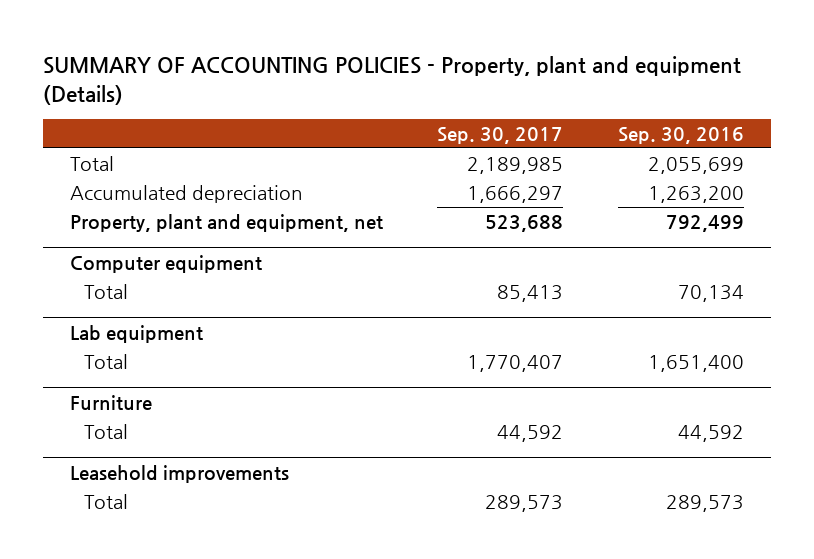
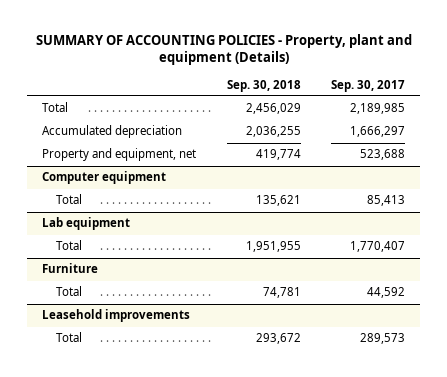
- | Sep. 30, 2017 | Sep. 30, 2016
+ | Sep. 30, 2018 | Sep. 30, 2017
- Property, plant and equipment, net | 523,688 | 792,499
+ Property and equipment, net | 419,774 | 523,688

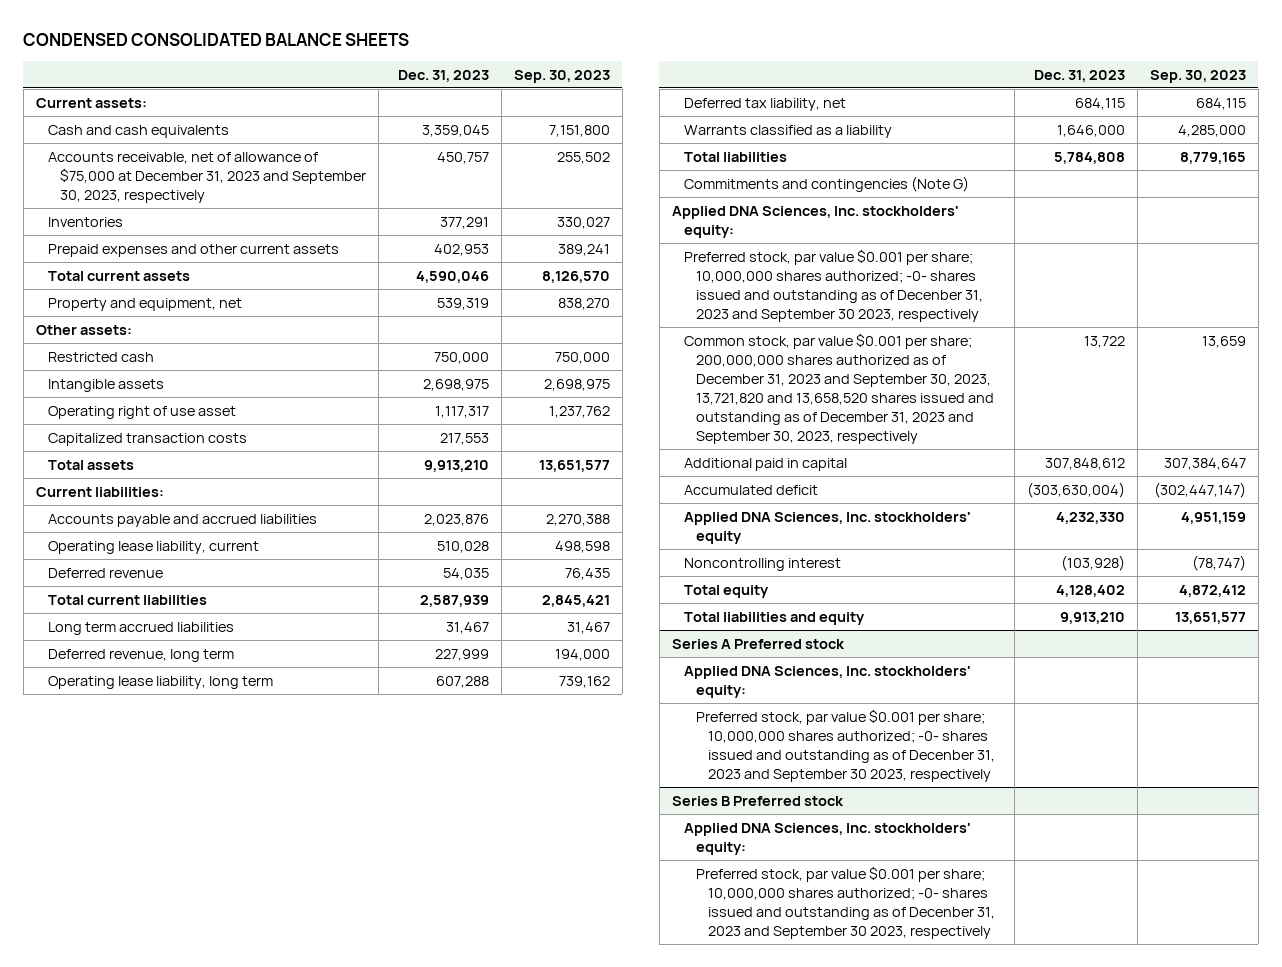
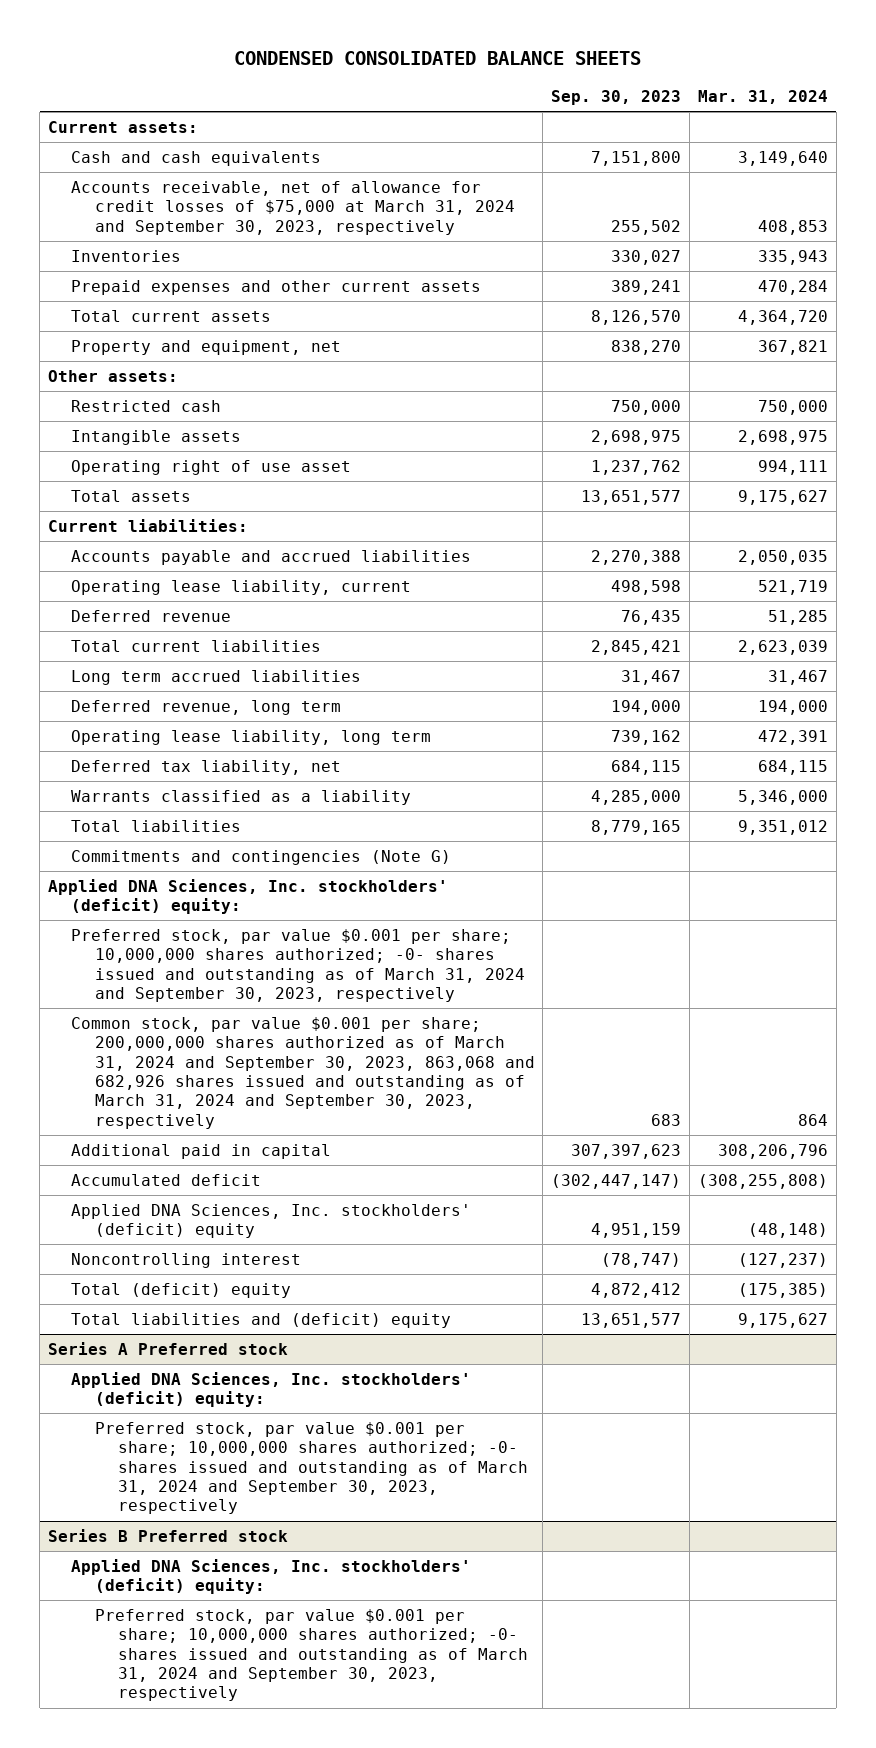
- | Dec. 31, 2023 | Sep. 30, 2023
+ | Sep. 30, 2023 | Mar. 31, 2024
- Accounts receivable, net of allowance of $75,000 at December 31, 2023 and September 30, 2023, respectively | 450,757 | 255,502
+ Accounts receivable, net of allowance for credit losses of $75,000 at March 31, 2024 and September 30, 2023, respectively | 255,502 | 408,853
- Capitalized transaction costs | 217,553 |
- Applied DNA Sciences, Inc. stockholders' equity:
- Preferred stock, par value $0.001 per share; 10,000,000 shares authorized; -0- shares issued and outstanding as of Decenber 31, 2023 and September 30 2023, respectively
- Common stock, par value $0.001 per share; 200,000,000 shares authorized as of December 31, 2023 and September 30, 2023, 13,721,820 and 13,658,520 shares issued and outstanding as of December 31, 2023 and September 30, 2023, respectively | 13,722 | 13,659
- Additional paid in capital | 307,848,612 | 307,384,647
+ Applied DNA Sciences, Inc. stockholders' (deficit) equity:
+ Preferred stock, par value $0.001 per share; 10,000,000 shares authorized; -0- shares issued and outstanding as of March 31, 2024 and September 30, 2023, respectively
+ Common stock, par value $0.001 per share; 200,000,000 shares authorized as of March 31, 2024 and September 30, 2023, 863,068 and 682,926 shares issued and outstanding as of March 31, 2024 and September 30, 2023, respectively | 683 | 864
+ Additional paid in capital | 307,397,623 | 308,206,796
- Applied DNA Sciences, Inc. stockholders' equity | 4,232,330 | 4,951,159
+ Applied DNA Sciences, Inc. stockholders' (deficit) equity | 4,951,159 | (48,148)
- Total equity | 4,128,402 | 4,872,412
- Total liabilities and equity | 9,913,210 | 13,651,577
+ Total (deficit) equity | 4,872,412 | (175,385)
+ Total liabilities and (deficit) equity | 13,651,577 | 9,175,627
@ Series A Preferred stock
- Applied DNA Sciences, Inc. stockholders' equity:
- Preferred stock, par value $0.001 per share; 10,000,000 shares authorized; -0- shares issued and outstanding as of Decenber 31, 2023 and September 30 2023, respectively
+ Applied DNA Sciences, Inc. stockholders' (deficit) equity:
+ Preferred stock, par value $0.001 per share; 10,000,000 shares authorized; -0- shares issued and outstanding as of March 31, 2024 and September 30, 2023, respectively
@ Series B Preferred stock
- Applied DNA Sciences, Inc. stockholders' equity:
- Preferred stock, par value $0.001 per share; 10,000,000 shares authorized; -0- shares issued and outstanding as of Decenber 31, 2023 and September 30 2023, respectively
+ Applied DNA Sciences, Inc. stockholders' (deficit) equity:
+ Preferred stock, par value $0.001 per share; 10,000,000 shares authorized; -0- shares issued and outstanding as of March 31, 2024 and September 30, 2023, respectively

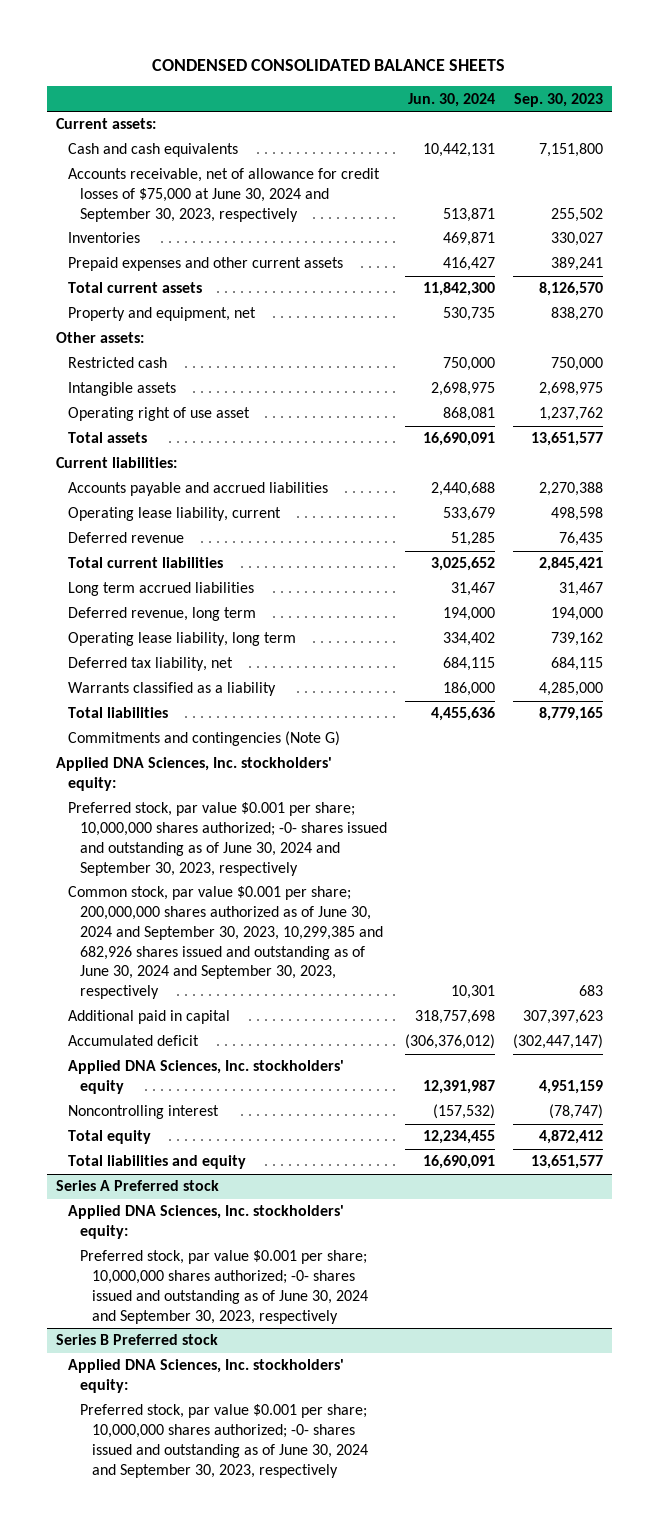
- | Sep. 30, 2023 | Mar. 31, 2024
+ | Jun. 30, 2024 | Sep. 30, 2023
- Accounts receivable, net of allowance for credit losses of $75,000 at March 31, 2024 and September 30, 2023, respectively | 255,502 | 408,853
+ Accounts receivable, net of allowance for credit losses of $75,000 at June 30, 2024 and September 30, 2023, respectively | 513,871 | 255,502
- Applied DNA Sciences, Inc. stockholders' (deficit) equity:
- Preferred stock, par value $0.001 per share; 10,000,000 shares authorized; -0- shares issued and outstanding as of March 31, 2024 and September 30, 2023, respectively
- Common stock, par value $0.001 per share; 200,000,000 shares authorized as of March 31, 2024 and September 30, 2023, 863,068 and 682,926 shares issued and outstanding as of March 31, 2024 and September 30, 2023, respectively | 683 | 864
+ Applied DNA Sciences, Inc. stockholders' equity:
+ Preferred stock, par value $0.001 per share; 10,000,000 shares authorized; -0- shares issued and outstanding as of June 30, 2024 and September 30, 2023, respectively
+ Common stock, par value $0.001 per share; 200,000,000 shares authorized as of June 30, 2024 and September 30, 2023, 10,299,385 and 682,926 shares issued and outstanding as of June 30, 2024 and September 30, 2023, respectively | 10,301 | 683
- Applied DNA Sciences, Inc. stockholders' (deficit) equity | 4,951,159 | (48,148)
+ Applied DNA Sciences, Inc. stockholders' equity | 12,391,987 | 4,951,159
- Total (deficit) equity | 4,872,412 | (175,385)
- Total liabilities and (deficit) equity | 13,651,577 | 9,175,627
+ Total equity | 12,234,455 | 4,872,412
+ Total liabilities and equity | 16,690,091 | 13,651,577
@ Series A Preferred stock
- Applied DNA Sciences, Inc. stockholders' (deficit) equity:
- Preferred stock, par value $0.001 per share; 10,000,000 shares authorized; -0- shares issued and outstanding as of March 31, 2024 and September 30, 2023, respectively
+ Applied DNA Sciences, Inc. stockholders' equity:
+ Preferred stock, par value $0.001 per share; 10,000,000 shares authorized; -0- shares issued and outstanding as of June 30, 2024 and September 30, 2023, respectively
@ Series B Preferred stock
- Applied DNA Sciences, Inc. stockholders' (deficit) equity:
- Preferred stock, par value $0.001 per share; 10,000,000 shares authorized; -0- shares issued and outstanding as of March 31, 2024 and September 30, 2023, respectively
+ Applied DNA Sciences, Inc. stockholders' equity:
+ Preferred stock, par value $0.001 per share; 10,000,000 shares authorized; -0- shares issued and outstanding as of June 30, 2024 and September 30, 2023, respectively

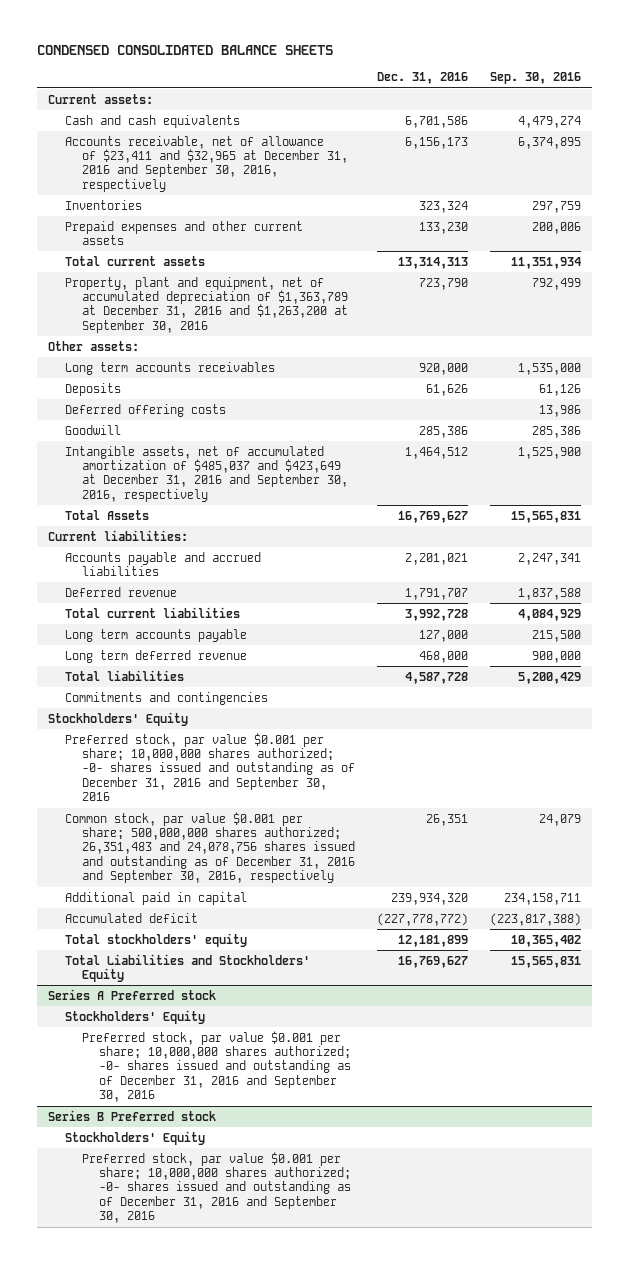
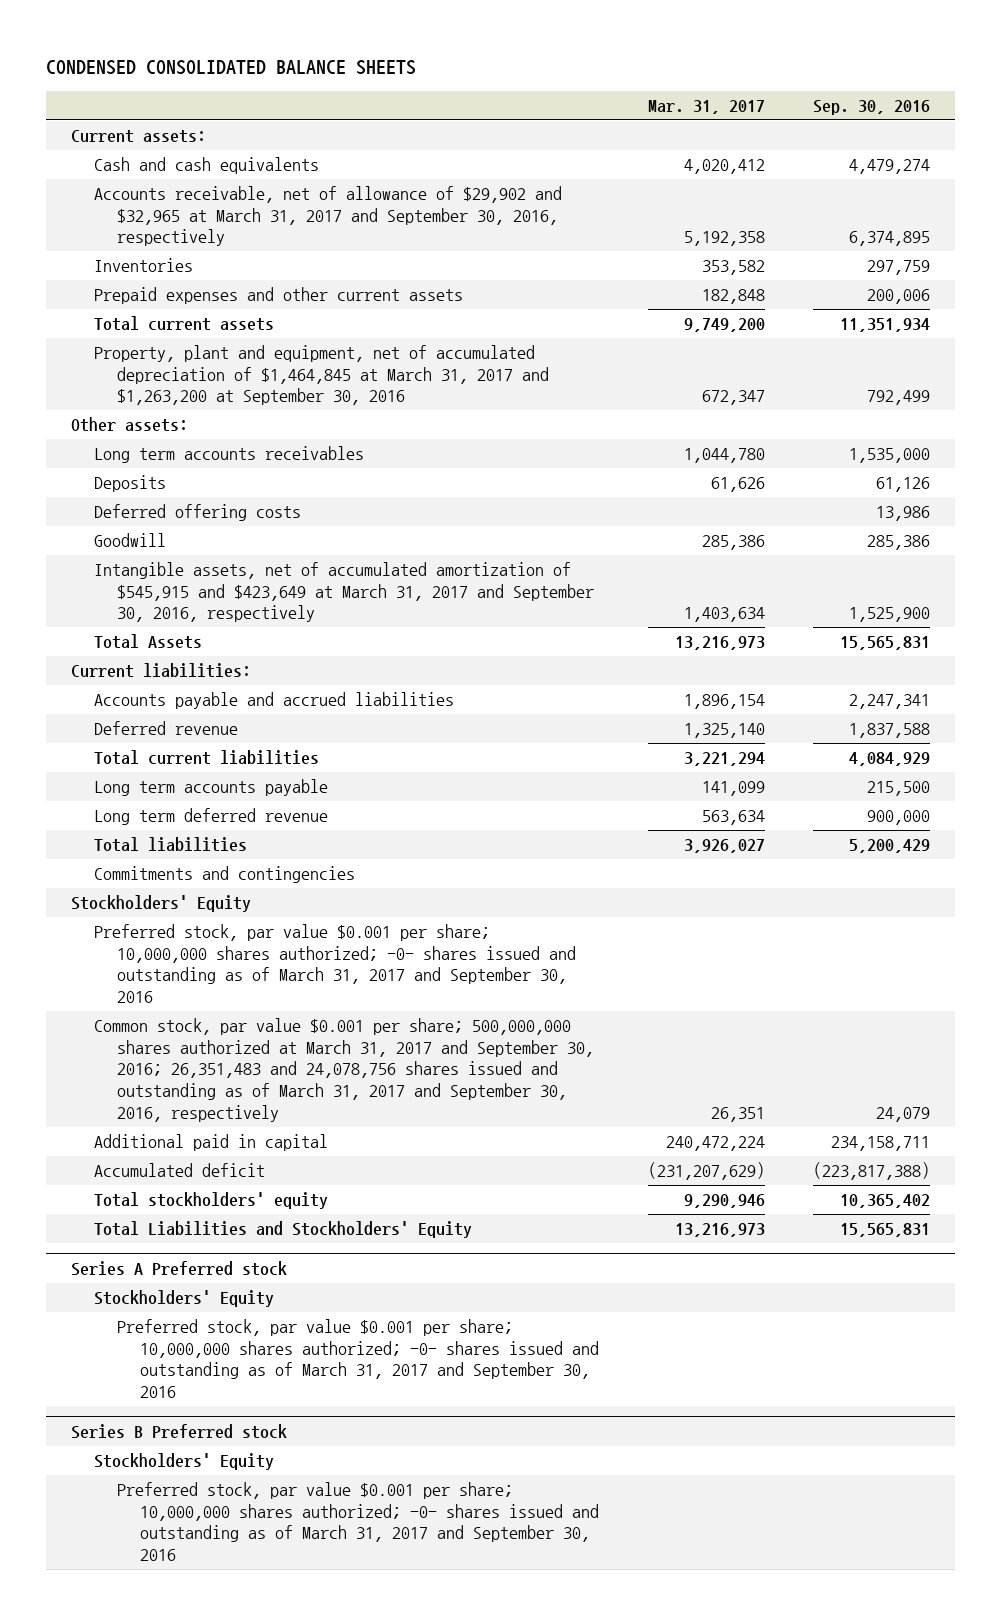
- | Dec. 31, 2016 | Sep. 30, 2016
+ | Mar. 31, 2017 | Sep. 30, 2016
- Accounts receivable, net of allowance of $23,411 and $32,965 at December 31, 2016 and September 30, 2016, respectively | 6,156,173 | 6,374,895
+ Accounts receivable, net of allowance of $29,902 and $32,965 at March 31, 2017 and September 30, 2016, respectively | 5,192,358 | 6,374,895
- Property, plant and equipment, net of accumulated depreciation of $1,363,789 at December 31, 2016 and $1,263,200 at September 30, 2016 | 723,790 | 792,499
+ Property, plant and equipment, net of accumulated depreciation of $1,464,845 at March 31, 2017 and $1,263,200 at September 30, 2016 | 672,347 | 792,499
- Intangible assets, net of accumulated amortization of $485,037 and $423,649 at December 31, 2016 and September 30, 2016, respectively | 1,464,512 | 1,525,900
+ Intangible assets, net of accumulated amortization of $545,915 and $423,649 at March 31, 2017 and September 30, 2016, respectively | 1,403,634 | 1,525,900
- Preferred stock, par value $0.001 per share; 10,000,000 shares authorized; -0- shares issued and outstanding as of December 31, 2016 and September 30, 2016
- Common stock, par value $0.001 per share; 500,000,000 shares authorized; 26,351,483 and 24,078,756 shares issued and outstanding as of December 31, 2016 and September 30, 2016, respectively | 26,351 | 24,079
+ Preferred stock, par value $0.001 per share; 10,000,000 shares authorized; -0- shares issued and outstanding as of March 31, 2017 and September 30, 2016
+ Common stock, par value $0.001 per share; 500,000,000 shares authorized at March 31, 2017 and September 30, 2016; 26,351,483 and 24,078,756 shares issued and outstanding as of March 31, 2017 and September 30, 2016, respectively | 26,351 | 24,079
@ Series A Preferred stock
- Preferred stock, par value $0.001 per share; 10,000,000 shares authorized; -0- shares issued and outstanding as of December 31, 2016 and September 30, 2016
+ Preferred stock, par value $0.001 per share; 10,000,000 shares authorized; -0- shares issued and outstanding as of March 31, 2017 and September 30, 2016
@ Series B Preferred stock
- Preferred stock, par value $0.001 per share; 10,000,000 shares authorized; -0- shares issued and outstanding as of December 31, 2016 and September 30, 2016
+ Preferred stock, par value $0.001 per share; 10,000,000 shares authorized; -0- shares issued and outstanding as of March 31, 2017 and September 30, 2016

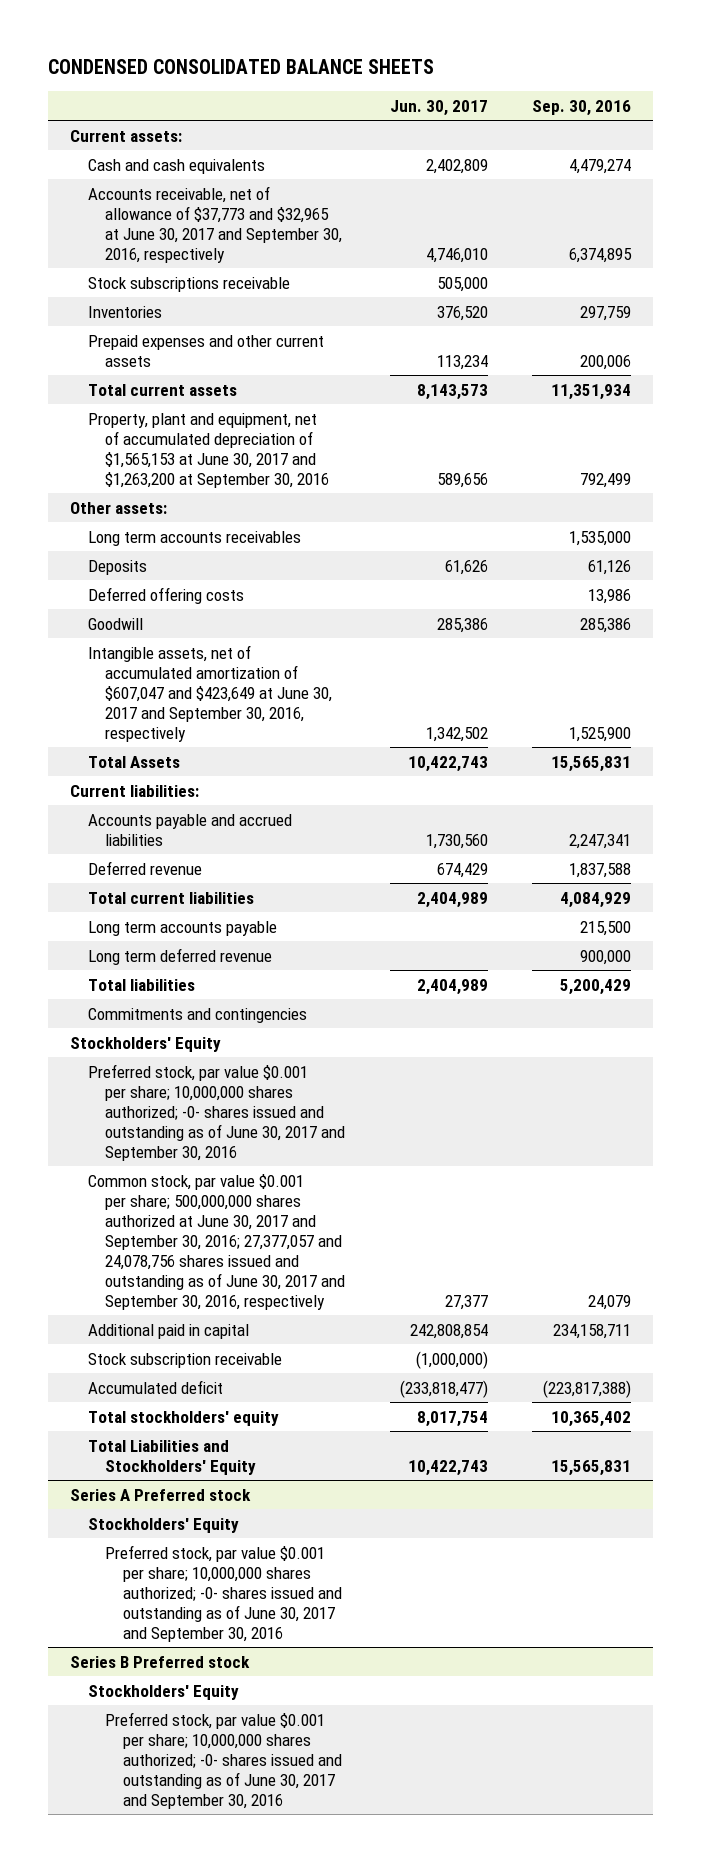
- | Mar. 31, 2017 | Sep. 30, 2016
+ | Jun. 30, 2017 | Sep. 30, 2016
- Accounts receivable, net of allowance of $29,902 and $32,965 at March 31, 2017 and September 30, 2016, respectively | 5,192,358 | 6,374,895
+ Accounts receivable, net of allowance of $37,773 and $32,965 at June 30, 2017 and September 30, 2016, respectively | 4,746,010 | 6,374,895
+ Stock subscriptions receivable | 505,000 |
- Property, plant and equipment, net of accumulated depreciation of $1,464,845 at March 31, 2017 and $1,263,200 at September 30, 2016 | 672,347 | 792,499
+ Property, plant and equipment, net of accumulated depreciation of $1,565,153 at June 30, 2017 and $1,263,200 at September 30, 2016 | 589,656 | 792,499
- Intangible assets, net of accumulated amortization of $545,915 and $423,649 at March 31, 2017 and September 30, 2016, respectively | 1,403,634 | 1,525,900
+ Intangible assets, net of accumulated amortization of $607,047 and $423,649 at June 30, 2017 and September 30, 2016, respectively | 1,342,502 | 1,525,900
- Preferred stock, par value $0.001 per share; 10,000,000 shares authorized; -0- shares issued and outstanding as of March 31, 2017 and September 30, 2016
- Common stock, par value $0.001 per share; 500,000,000 shares authorized at March 31, 2017 and September 30, 2016; 26,351,483 and 24,078,756 shares issued and outstanding as of March 31, 2017 and September 30, 2016, respectively | 26,351 | 24,079
+ Preferred stock, par value $0.001 per share; 10,000,000 shares authorized; -0- shares issued and outstanding as of June 30, 2017 and September 30, 2016
+ Common stock, par value $0.001 per share; 500,000,000 shares authorized at June 30, 2017 and September 30, 2016; 27,377,057 and 24,078,756 shares issued and outstanding as of June 30, 2017 and September 30, 2016, respectively | 27,377 | 24,079
+ Stock subscription receivable | (1,000,000) |
@ Series A Preferred stock
- Preferred stock, par value $0.001 per share; 10,000,000 shares authorized; -0- shares issued and outstanding as of March 31, 2017 and September 30, 2016
+ Preferred stock, par value $0.001 per share; 10,000,000 shares authorized; -0- shares issued and outstanding as of June 30, 2017 and September 30, 2016
@ Series B Preferred stock
- Preferred stock, par value $0.001 per share; 10,000,000 shares authorized; -0- shares issued and outstanding as of March 31, 2017 and September 30, 2016
+ Preferred stock, par value $0.001 per share; 10,000,000 shares authorized; -0- shares issued and outstanding as of June 30, 2017 and September 30, 2016

